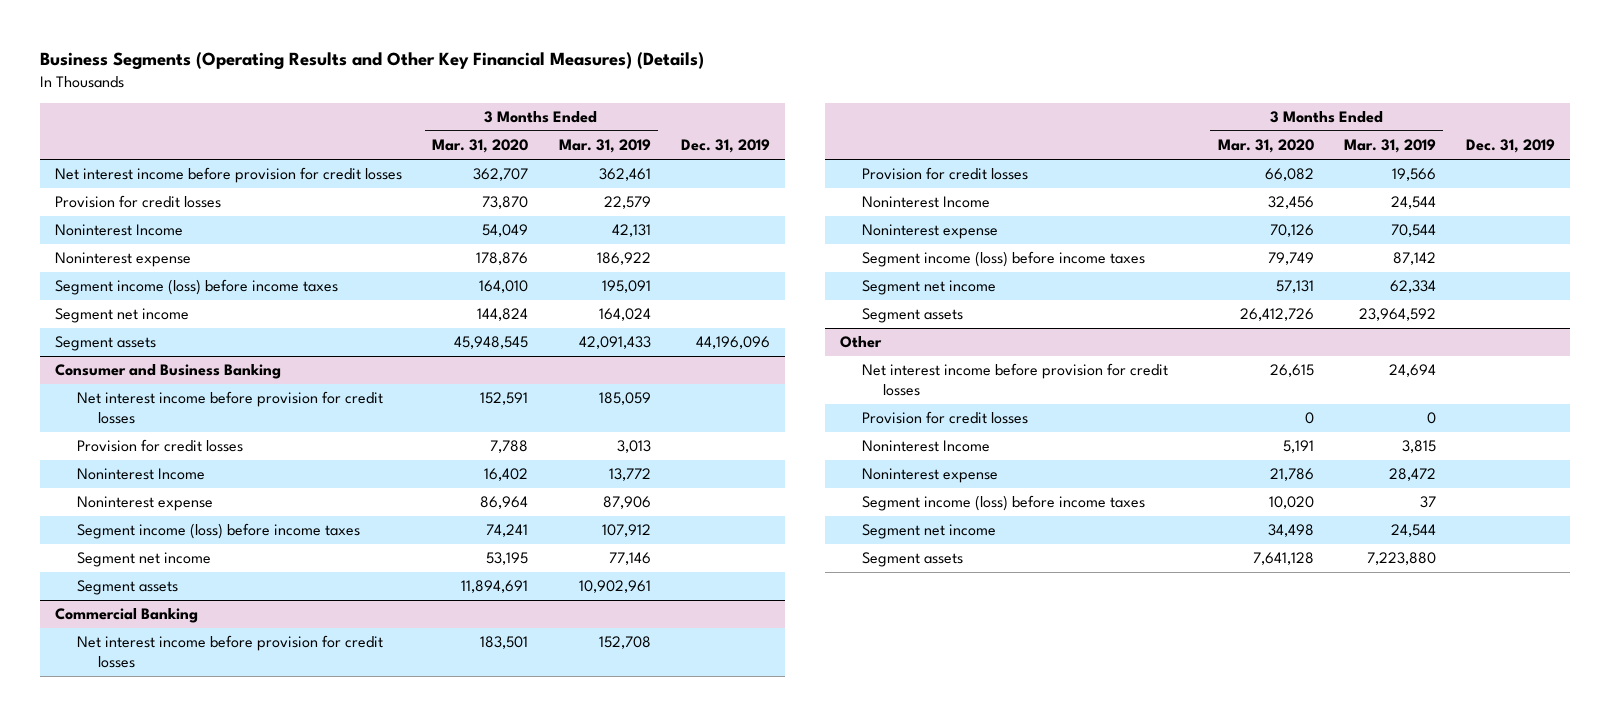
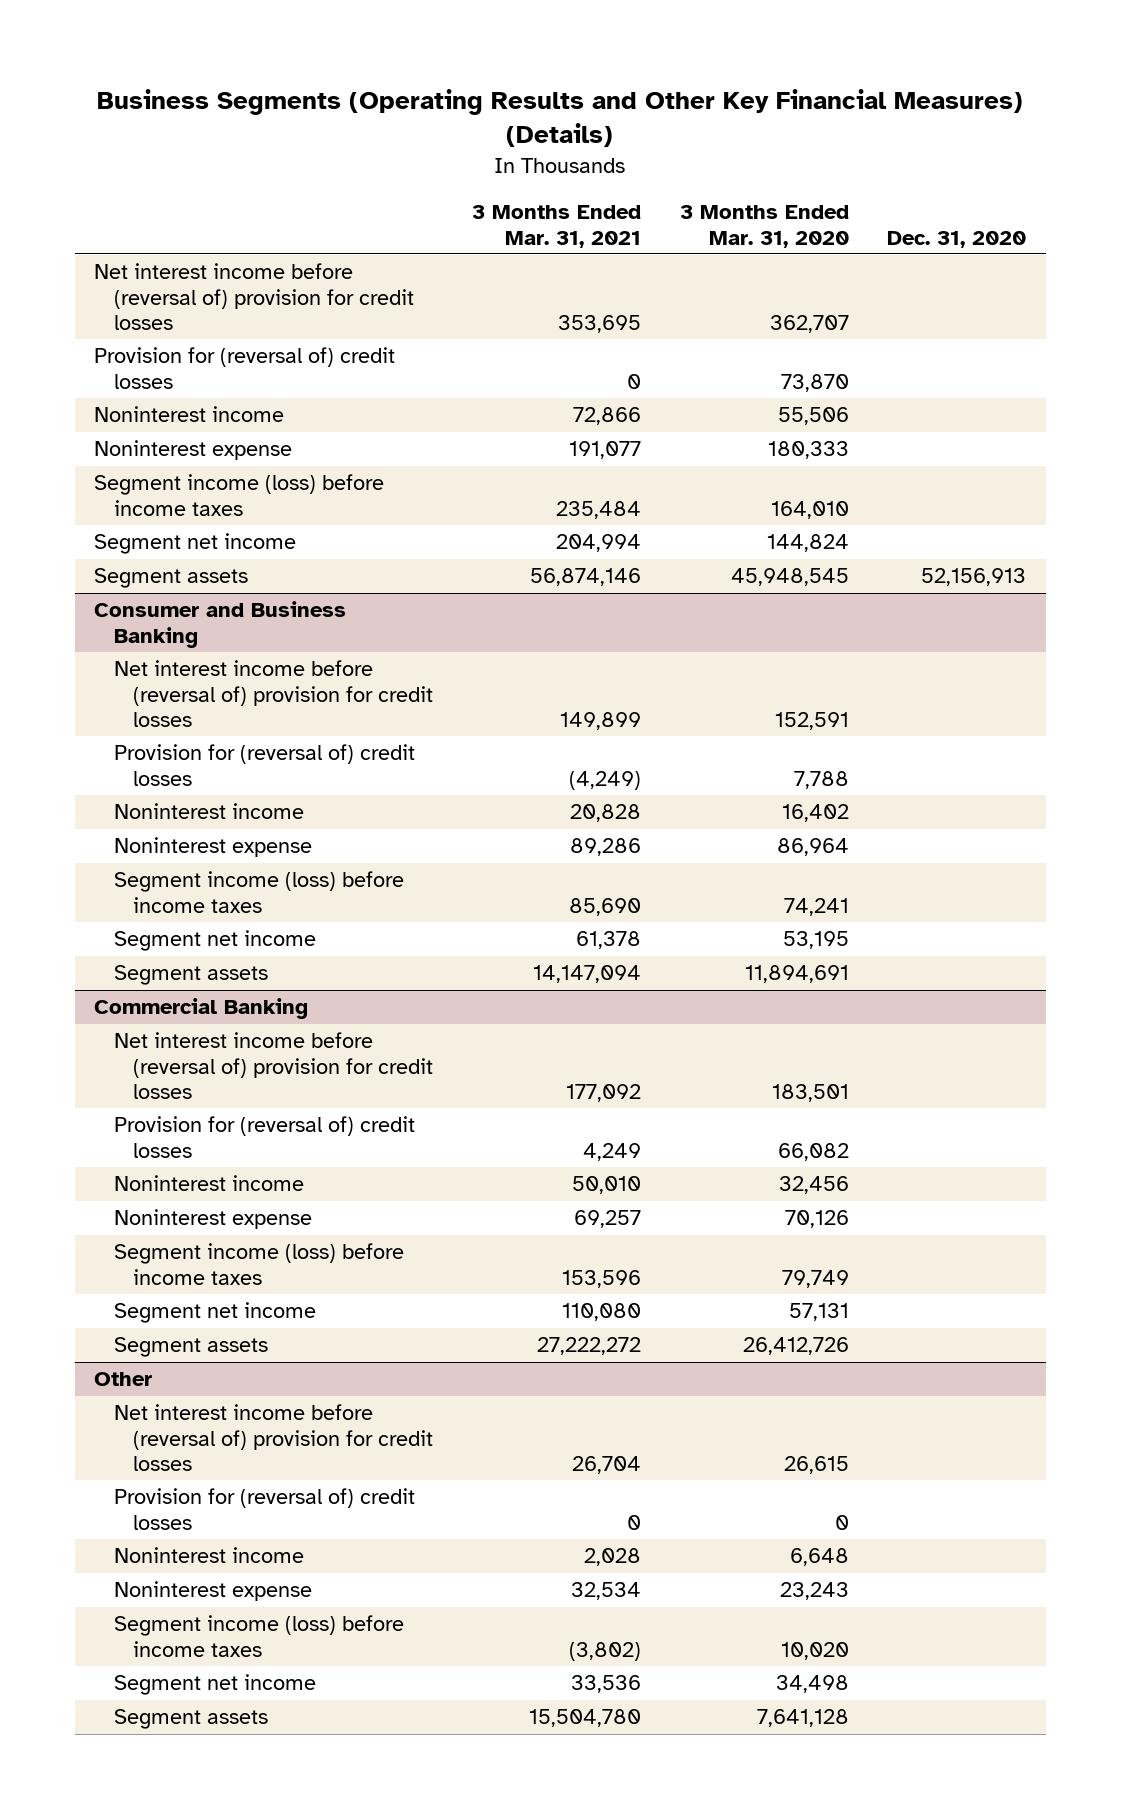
- | 3 Months Ended Mar. 31, 2020 | 3 Months Ended Mar. 31, 2019 | Dec. 31, 2019
+ | 3 Months Ended Mar. 31, 2021 | 3 Months Ended Mar. 31, 2020 | Dec. 31, 2020
- Net interest income before provision for credit losses | 362,707 | 362,461 |
- Provision for credit losses | 73,870 | 22,579 |
- Noninterest Income | 54,049 | 42,131 |
- Noninterest expense | 178,876 | 186,922 |
+ Net interest income before (reversal of) provision for credit losses | 353,695 | 362,707 |
+ Provision for (reversal of) credit losses | 0 | 73,870 |
+ Noninterest income | 72,866 | 55,506 |
+ Noninterest expense | 191,077 | 180,333 |
@ Consumer and Business Banking
- Net interest income before provision for credit losses | 152,591 | 185,059 |
- Provision for credit losses | 7,788 | 3,013 |
- Noninterest Income | 16,402 | 13,772 |
+ Net interest income before (reversal of) provision for credit losses | 149,899 | 152,591 |
+ Provision for (reversal of) credit losses | (4,249) | 7,788 |
+ Noninterest income | 20,828 | 16,402 |
@ Commercial Banking
- Net interest income before provision for credit losses | 183,501 | 152,708 |
- Provision for credit losses | 66,082 | 19,566 |
- Noninterest Income | 32,456 | 24,544 |
+ Net interest income before (reversal of) provision for credit losses | 177,092 | 183,501 |
+ Provision for (reversal of) credit losses | 4,249 | 66,082 |
+ Noninterest income | 50,010 | 32,456 |
@ Other
- Net interest income before provision for credit losses | 26,615 | 24,694 |
- Provision for credit losses | 0 | 0 |
- Noninterest Income | 5,191 | 3,815 |
- Noninterest expense | 21,786 | 28,472 |
+ Net interest income before (reversal of) provision for credit losses | 26,704 | 26,615 |
+ Provision for (reversal of) credit losses | 0 | 0 |
+ Noninterest income | 2,028 | 6,648 |
+ Noninterest expense | 32,534 | 23,243 |

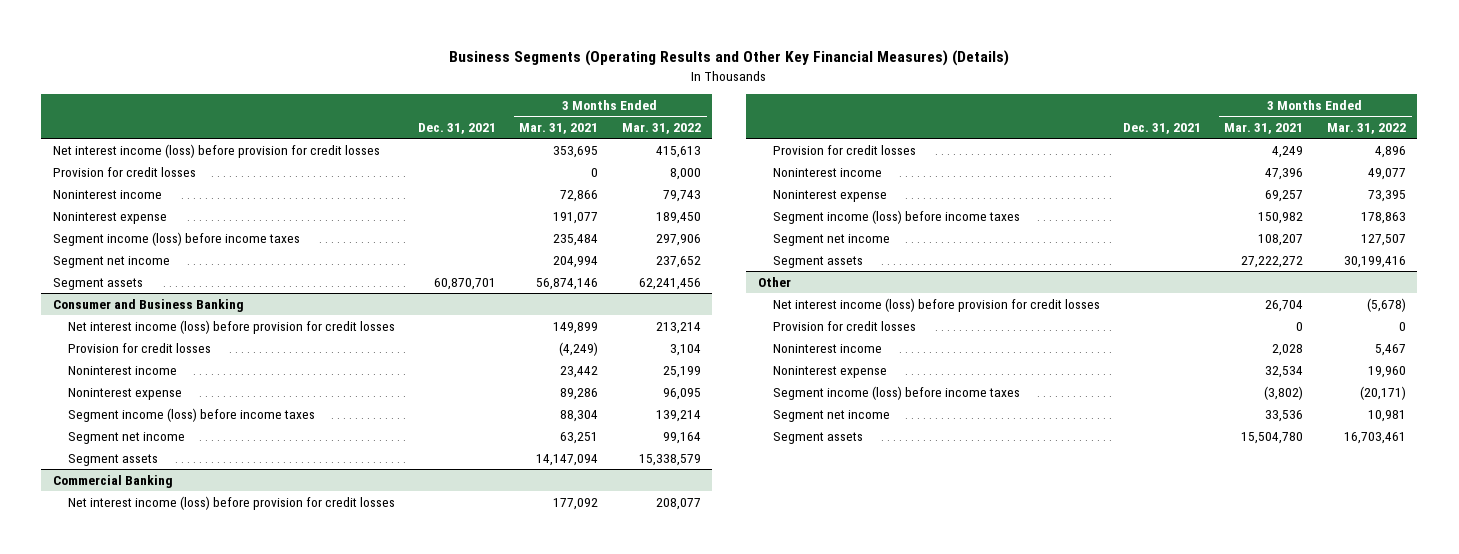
- | 3 Months Ended Mar. 31, 2021 | 3 Months Ended Mar. 31, 2020 | Dec. 31, 2020
+ | Dec. 31, 2021 | 3 Months Ended Mar. 31, 2021 | 3 Months Ended Mar. 31, 2022
- Net interest income before (reversal of) provision for credit losses | 353,695 | 362,707 |
- Provision for (reversal of) credit losses | 0 | 73,870 |
+ Net interest income (loss) before provision for credit losses | | 353,695 | 415,613
+ Provision for credit losses | | 0 | 8,000
@ Consumer and Business Banking
- Net interest income before (reversal of) provision for credit losses | 149,899 | 152,591 |
- Provision for (reversal of) credit losses | (4,249) | 7,788 |
- Noninterest income | 20,828 | 16,402 |
+ Net interest income (loss) before provision for credit losses | | 149,899 | 213,214
+ Provision for credit losses | | (4,249) | 3,104
+ Noninterest income | | 23,442 | 25,199
- Segment income (loss) before income taxes | 85,690 | 74,241 |
- Segment net income | 61,378 | 53,195 |
+ Segment income (loss) before income taxes | | 88,304 | 139,214
+ Segment net income | | 63,251 | 99,164
@ Commercial Banking
- Net interest income before (reversal of) provision for credit losses | 177,092 | 183,501 |
- Provision for (reversal of) credit losses | 4,249 | 66,082 |
- Noninterest income | 50,010 | 32,456 |
+ Net interest income (loss) before provision for credit losses | | 177,092 | 208,077
+ Provision for credit losses | | 4,249 | 4,896
+ Noninterest income | | 47,396 | 49,077
- Segment income (loss) before income taxes | 153,596 | 79,749 |
- Segment net income | 110,080 | 57,131 |
+ Segment income (loss) before income taxes | | 150,982 | 178,863
+ Segment net income | | 108,207 | 127,507
@ Other
- Net interest income before (reversal of) provision for credit losses | 26,704 | 26,615 |
- Provision for (reversal of) credit losses | 0 | 0 |
+ Net interest income (loss) before provision for credit losses | | 26,704 | (5,678)
+ Provision for credit losses | | 0 | 0

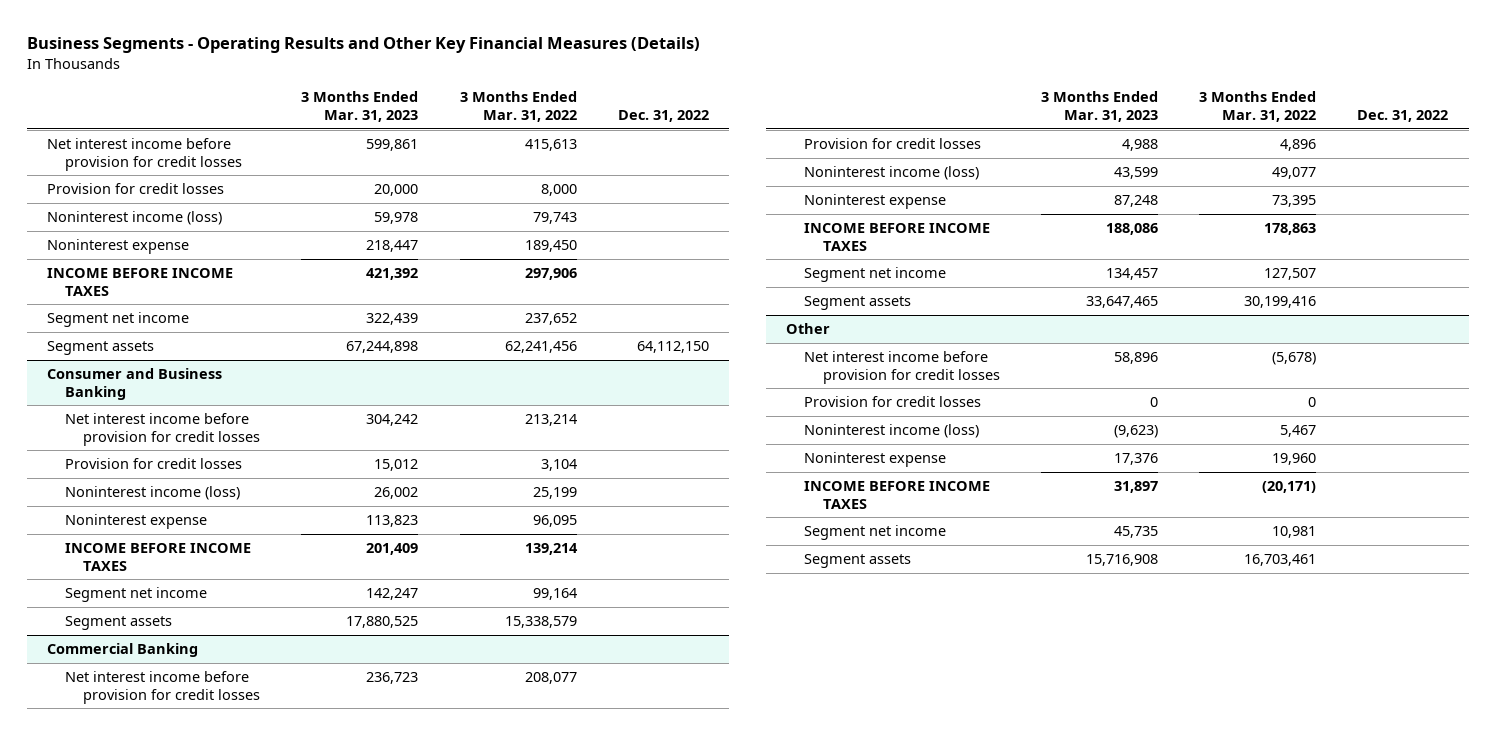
- Business Segments (Operating Results and Other Key Financial Measures) (Details)
+ Business Segments - Operating Results and Other Key Financial Measures (Details)
- | Dec. 31, 2021 | 3 Months Ended Mar. 31, 2021 | 3 Months Ended Mar. 31, 2022
+ | 3 Months Ended Mar. 31, 2023 | 3 Months Ended Mar. 31, 2022 | Dec. 31, 2022
- Net interest income (loss) before provision for credit losses | | 353,695 | 415,613
+ Net interest income before provision for credit losses | 599,861 | 415,613 |
- Noninterest income | | 72,866 | 79,743
+ Noninterest income (loss) | 59,978 | 79,743 |
- Segment income (loss) before income taxes | | 235,484 | 297,906
+ INCOME BEFORE INCOME TAXES | 421,392 | 297,906 |
@ Consumer and Business Banking
- Net interest income (loss) before provision for credit losses | | 149,899 | 213,214
+ Net interest income before provision for credit losses | 304,242 | 213,214 |
- Noninterest income | | 23,442 | 25,199
+ Noninterest income (loss) | 26,002 | 25,199 |
- Segment income (loss) before income taxes | | 88,304 | 139,214
+ INCOME BEFORE INCOME TAXES | 201,409 | 139,214 |
@ Commercial Banking
- Net interest income (loss) before provision for credit losses | | 177,092 | 208,077
+ Net interest income before provision for credit losses | 236,723 | 208,077 |
- Noninterest income | | 47,396 | 49,077
+ Noninterest income (loss) | 43,599 | 49,077 |
- Segment income (loss) before income taxes | | 150,982 | 178,863
+ INCOME BEFORE INCOME TAXES | 188,086 | 178,863 |
@ Other
- Net interest income (loss) before provision for credit losses | | 26,704 | (5,678)
+ Net interest income before provision for credit losses | 58,896 | (5,678) |
- Noninterest income | | 2,028 | 5,467
+ Noninterest income (loss) | (9,623) | 5,467 |
- Segment income (loss) before income taxes | | (3,802) | (20,171)
+ INCOME BEFORE INCOME TAXES | 31,897 | (20,171) |

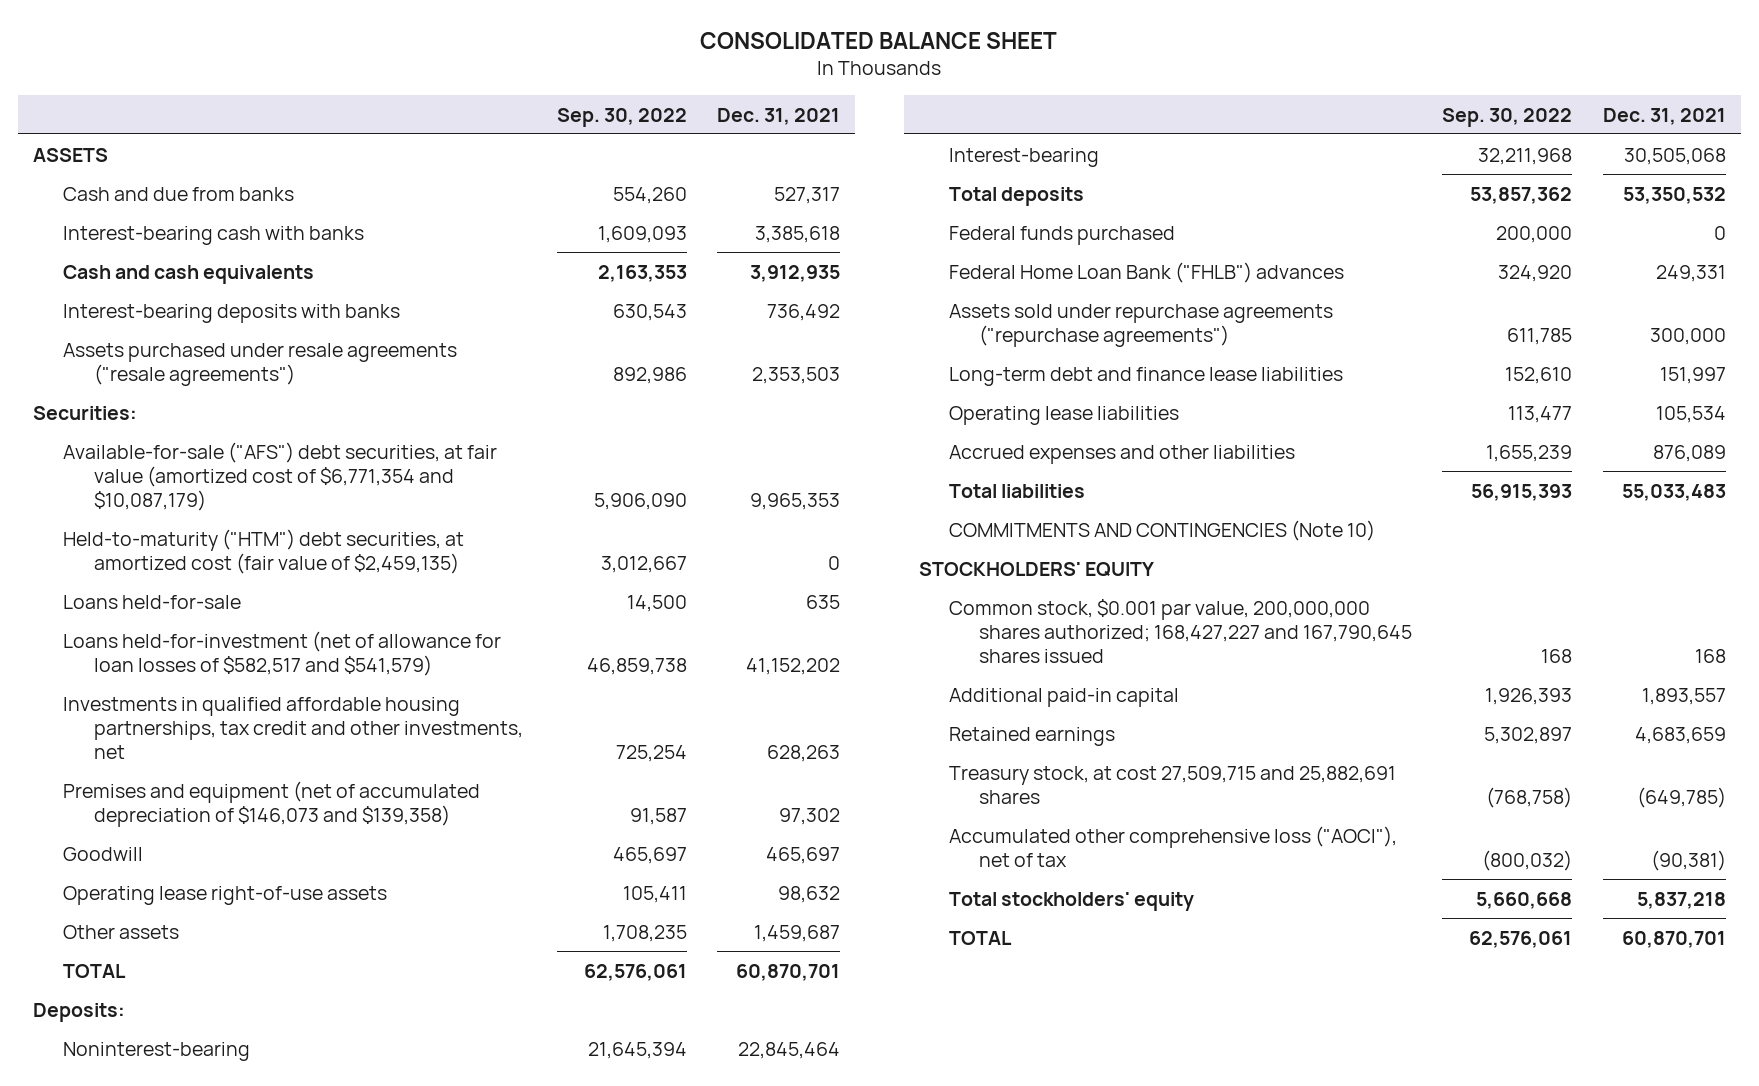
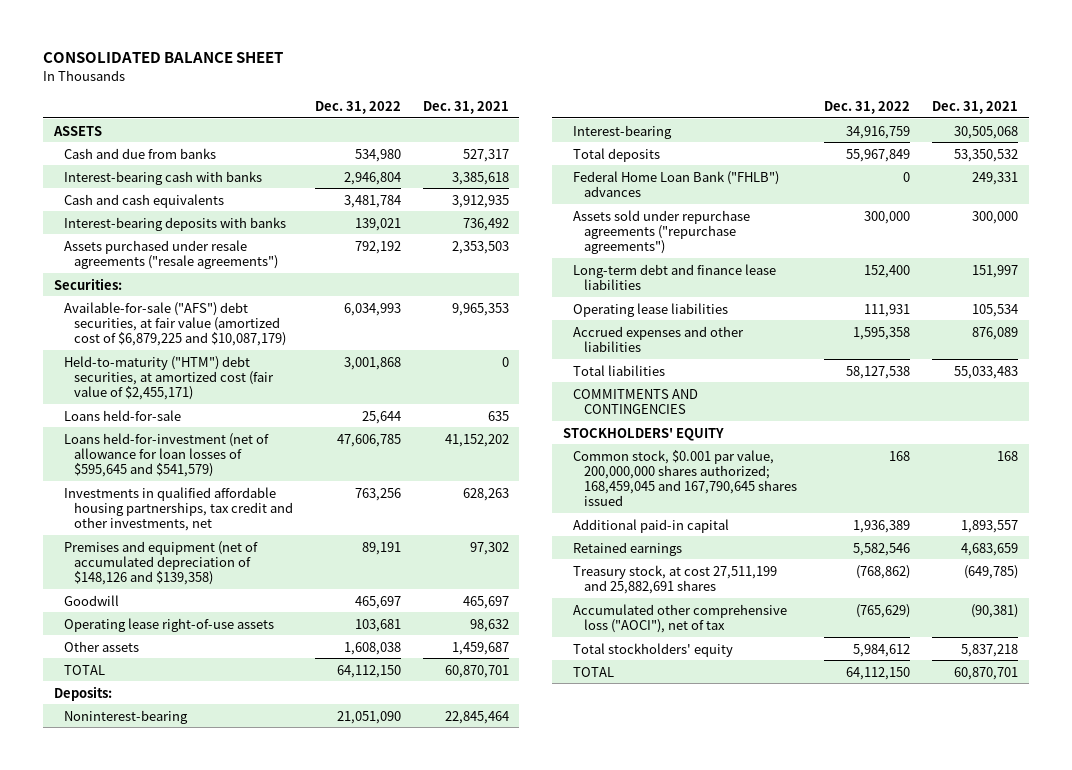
- | Sep. 30, 2022 | Dec. 31, 2021
+ | Dec. 31, 2022 | Dec. 31, 2021
- Available-for-sale ("AFS") debt securities, at fair value (amortized cost of $6,771,354 and $10,087,179) | 5,906,090 | 9,965,353
- Held-to-maturity ("HTM") debt securities, at amortized cost (fair value of $2,459,135) | 3,012,667 | 0
+ Available-for-sale ("AFS") debt securities, at fair value (amortized cost of $6,879,225 and $10,087,179) | 6,034,993 | 9,965,353
+ Held-to-maturity ("HTM") debt securities, at amortized cost (fair value of $2,455,171) | 3,001,868 | 0
- Loans held-for-investment (net of allowance for loan losses of $582,517 and $541,579) | 46,859,738 | 41,152,202
+ Loans held-for-investment (net of allowance for loan losses of $595,645 and $541,579) | 47,606,785 | 41,152,202
- Premises and equipment (net of accumulated depreciation of $146,073 and $139,358) | 91,587 | 97,302
+ Premises and equipment (net of accumulated depreciation of $148,126 and $139,358) | 89,191 | 97,302
- Federal funds purchased | 200,000 | 0
- COMMITMENTS AND CONTINGENCIES (Note 10)
+ COMMITMENTS AND CONTINGENCIES
- Common stock, $0.001 par value, 200,000,000 shares authorized; 168,427,227 and 167,790,645 shares issued | 168 | 168
+ Common stock, $0.001 par value, 200,000,000 shares authorized; 168,459,045 and 167,790,645 shares issued | 168 | 168
- Treasury stock, at cost 27,509,715 and 25,882,691 shares | (768,758) | (649,785)
+ Treasury stock, at cost 27,511,199 and 25,882,691 shares | (768,862) | (649,785)

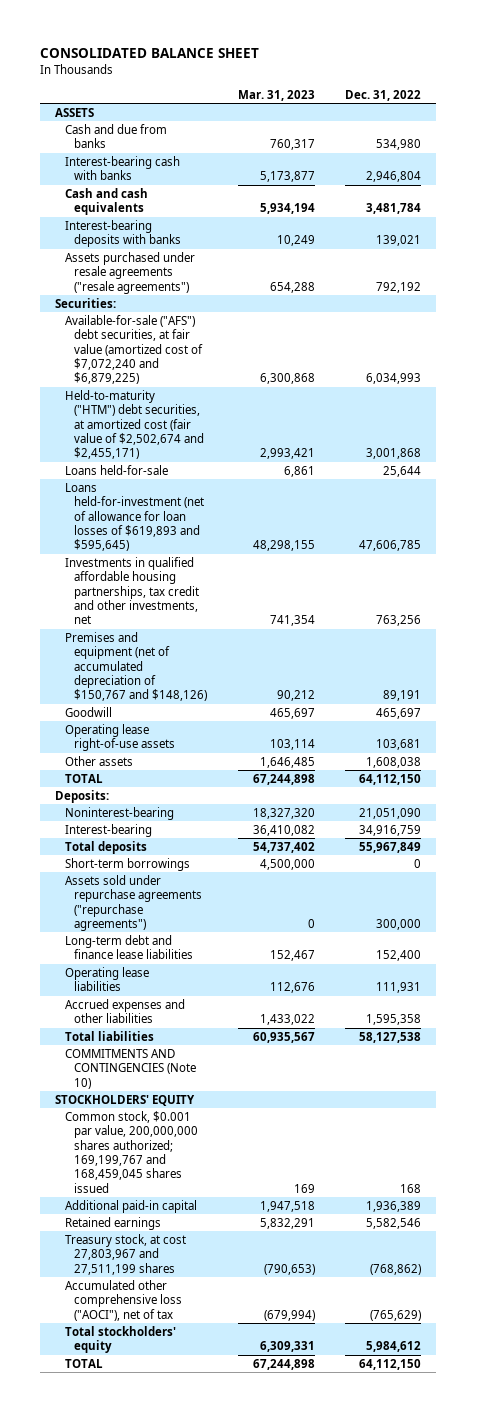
- | Dec. 31, 2022 | Dec. 31, 2021
+ | Mar. 31, 2023 | Dec. 31, 2022
- Available-for-sale ("AFS") debt securities, at fair value (amortized cost of $6,879,225 and $10,087,179) | 6,034,993 | 9,965,353
- Held-to-maturity ("HTM") debt securities, at amortized cost (fair value of $2,455,171) | 3,001,868 | 0
+ Available-for-sale ("AFS") debt securities, at fair value (amortized cost of $7,072,240 and $6,879,225) | 6,300,868 | 6,034,993
+ Held-to-maturity ("HTM") debt securities, at amortized cost (fair value of $2,502,674 and $2,455,171) | 2,993,421 | 3,001,868
- Loans held-for-investment (net of allowance for loan losses of $595,645 and $541,579) | 47,606,785 | 41,152,202
+ Loans held-for-investment (net of allowance for loan losses of $619,893 and $595,645) | 48,298,155 | 47,606,785
- Premises and equipment (net of accumulated depreciation of $148,126 and $139,358) | 89,191 | 97,302
+ Premises and equipment (net of accumulated depreciation of $150,767 and $148,126) | 90,212 | 89,191
- Federal Home Loan Bank ("FHLB") advances | 0 | 249,331
+ Short-term borrowings | 4,500,000 | 0
- COMMITMENTS AND CONTINGENCIES
+ COMMITMENTS AND CONTINGENCIES (Note 10)
- Common stock, $0.001 par value, 200,000,000 shares authorized; 168,459,045 and 167,790,645 shares issued | 168 | 168
+ Common stock, $0.001 par value, 200,000,000 shares authorized; 169,199,767 and 168,459,045 shares issued | 169 | 168
- Treasury stock, at cost 27,511,199 and 25,882,691 shares | (768,862) | (649,785)
+ Treasury stock, at cost 27,803,967 and 27,511,199 shares | (790,653) | (768,862)

